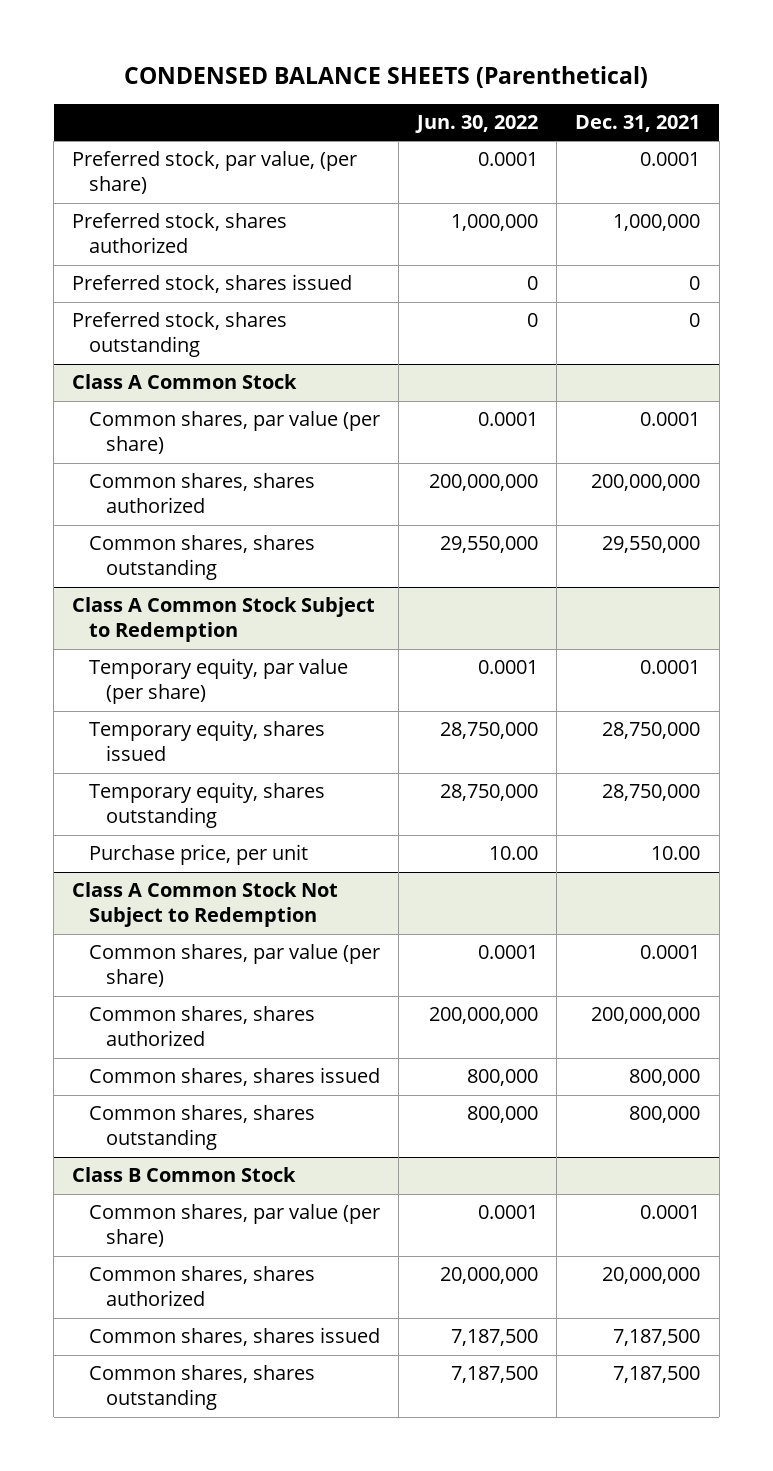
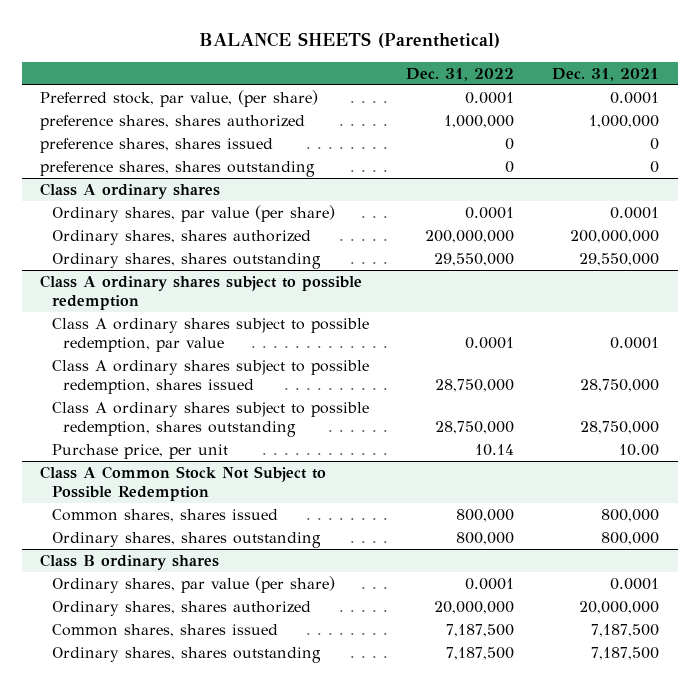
- CONDENSED BALANCE SHEETS (Parenthetical)
+ BALANCE SHEETS (Parenthetical)
- | Jun. 30, 2022 | Dec. 31, 2021
+ | Dec. 31, 2022 | Dec. 31, 2021
- Preferred stock, shares authorized | 1,000,000 | 1,000,000
- Preferred stock, shares issued | 0 | 0
- Preferred stock, shares outstanding | 0 | 0
- Class A Common Stock
- Common shares, par value (per share) | 0.0001 | 0.0001
- Common shares, shares authorized | 200,000,000 | 200,000,000
- Common shares, shares outstanding | 29,550,000 | 29,550,000
- Class A Common Stock Subject to Redemption
- Temporary equity, par value (per share) | 0.0001 | 0.0001
- Temporary equity, shares issued | 28,750,000 | 28,750,000
- Temporary equity, shares outstanding | 28,750,000 | 28,750,000
+ preference shares, shares authorized | 1,000,000 | 1,000,000
+ preference shares, shares issued | 0 | 0
+ preference shares, shares outstanding | 0 | 0
+ Class A ordinary shares
+ Ordinary shares, par value (per share) | 0.0001 | 0.0001
+ Ordinary shares, shares authorized | 200,000,000 | 200,000,000
+ Ordinary shares, shares outstanding | 29,550,000 | 29,550,000
+ Class A ordinary shares subject to possible redemption
+ Class A ordinary shares subject to possible redemption, par value | 0.0001 | 0.0001
+ Class A ordinary shares subject to possible redemption, shares issued | 28,750,000 | 28,750,000
+ Class A ordinary shares subject to possible redemption, shares outstanding | 28,750,000 | 28,750,000
- Class A Common Stock Not Subject to Redemption
- Common shares, par value (per share) | 0.0001 | 0.0001
- Common shares, shares authorized | 200,000,000 | 200,000,000
+ Class A Common Stock Not Subject to Possible Redemption
- Common shares, shares outstanding | 800,000 | 800,000
- Class B Common Stock
- Common shares, par value (per share) | 0.0001 | 0.0001
- Common shares, shares authorized | 20,000,000 | 20,000,000
+ Ordinary shares, shares outstanding | 800,000 | 800,000
+ Class B ordinary shares
+ Ordinary shares, par value (per share) | 0.0001 | 0.0001
+ Ordinary shares, shares authorized | 20,000,000 | 20,000,000
- Common shares, shares outstanding | 7,187,500 | 7,187,500
+ Ordinary shares, shares outstanding | 7,187,500 | 7,187,500

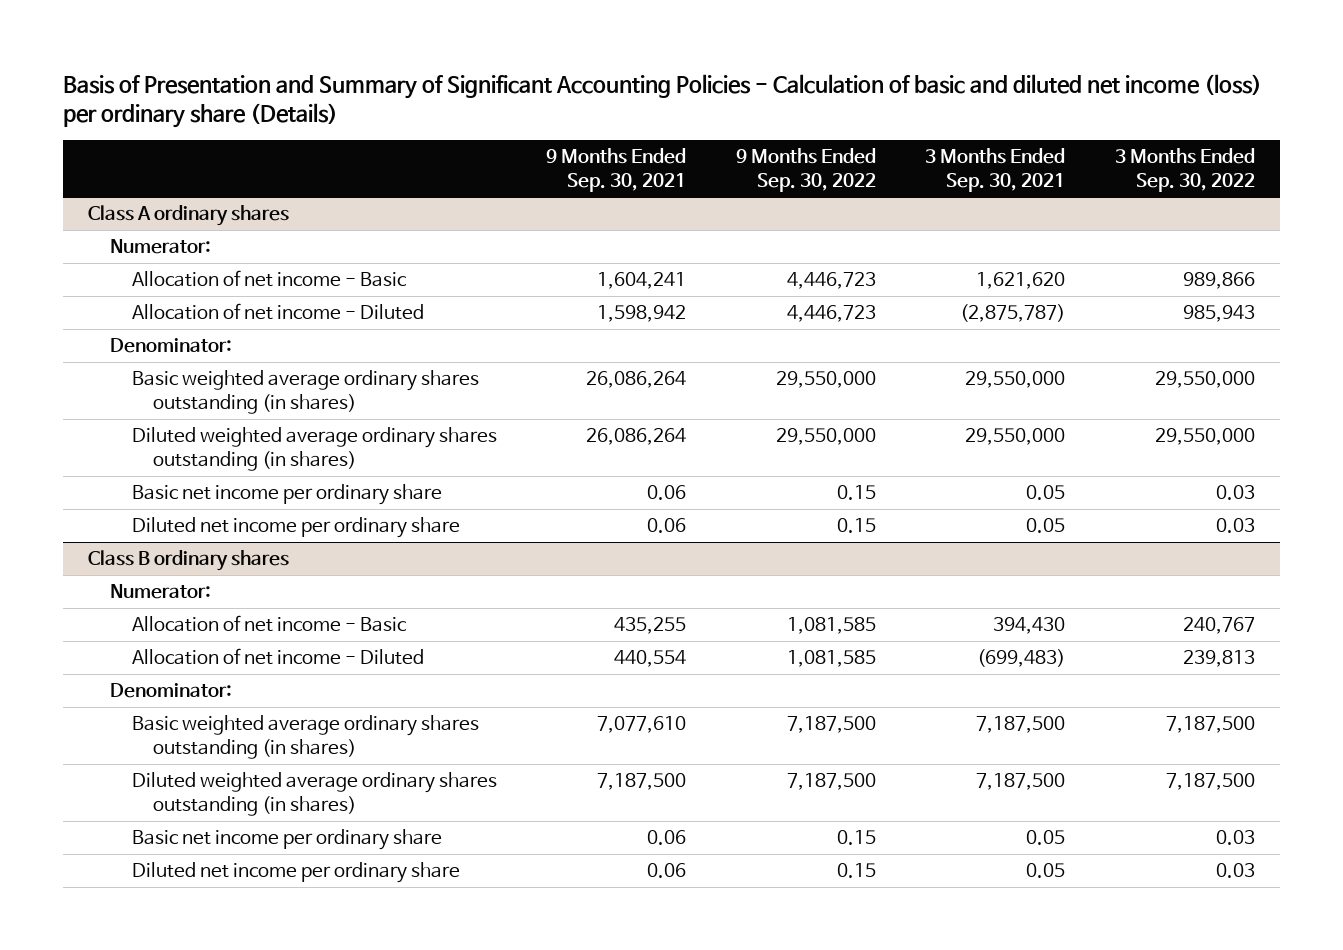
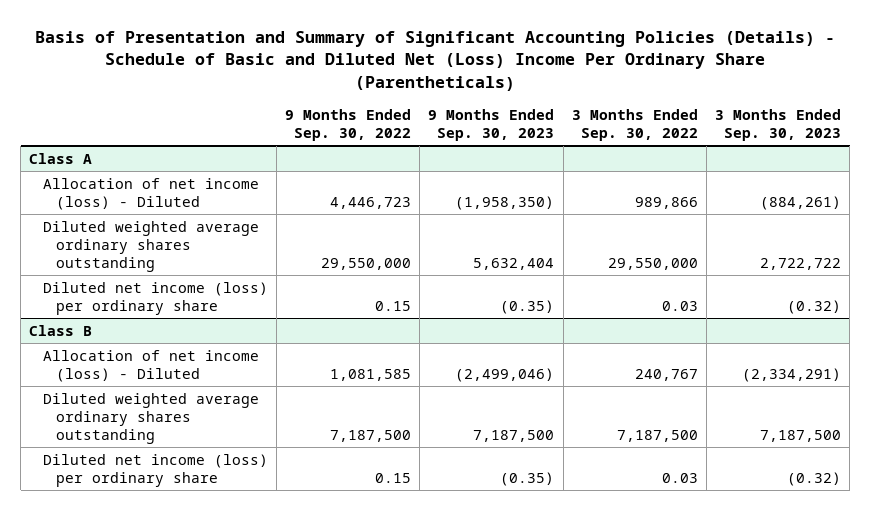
- Basis of Presentation and Summary of Significant Accounting Policies - Calculation of basic and diluted net income (loss) per ordinary share (Details)
+ Basis of Presentation and Summary of Significant Accounting Policies (Details) - Schedule of Basic and Diluted Net (Loss) Income Per Ordinary Share (Parentheticals)
- | 9 Months Ended Sep. 30, 2021 | 9 Months Ended Sep. 30, 2022 | 3 Months Ended Sep. 30, 2021 | 3 Months Ended Sep. 30, 2022
+ | 9 Months Ended Sep. 30, 2022 | 9 Months Ended Sep. 30, 2023 | 3 Months Ended Sep. 30, 2022 | 3 Months Ended Sep. 30, 2023
- Class A ordinary shares
- Numerator:
- Allocation of net income - Basic | 1,604,241 | 4,446,723 | 1,621,620 | 989,866
- Allocation of net income - Diluted | 1,598,942 | 4,446,723 | (2,875,787) | 985,943
- Denominator:
- Basic weighted average ordinary shares outstanding (in shares) | 26,086,264 | 29,550,000 | 29,550,000 | 29,550,000
- Diluted weighted average ordinary shares outstanding (in shares) | 26,086,264 | 29,550,000 | 29,550,000 | 29,550,000
- Basic net income per ordinary share | 0.06 | 0.15 | 0.05 | 0.03
- Diluted net income per ordinary share | 0.06 | 0.15 | 0.05 | 0.03
- Class B ordinary shares
- Numerator:
- Allocation of net income - Basic | 435,255 | 1,081,585 | 394,430 | 240,767
- Allocation of net income - Diluted | 440,554 | 1,081,585 | (699,483) | 239,813
- Denominator:
- Basic weighted average ordinary shares outstanding (in shares) | 7,077,610 | 7,187,500 | 7,187,500 | 7,187,500
- Diluted weighted average ordinary shares outstanding (in shares) | 7,187,500 | 7,187,500 | 7,187,500 | 7,187,500
- Basic net income per ordinary share | 0.06 | 0.15 | 0.05 | 0.03
- Diluted net income per ordinary share | 0.06 | 0.15 | 0.05 | 0.03
+ Class A
+ Allocation of net income (loss) - Diluted | 4,446,723 | (1,958,350) | 989,866 | (884,261)
+ Diluted weighted average ordinary shares outstanding | 29,550,000 | 5,632,404 | 29,550,000 | 2,722,722
+ Diluted net income (loss) per ordinary share | 0.15 | (0.35) | 0.03 | (0.32)
+ Class B
+ Allocation of net income (loss) - Diluted | 1,081,585 | (2,499,046) | 240,767 | (2,334,291)
+ Diluted weighted average ordinary shares outstanding | 7,187,500 | 7,187,500 | 7,187,500 | 7,187,500
+ Diluted net income (loss) per ordinary share | 0.15 | (0.35) | 0.03 | (0.32)

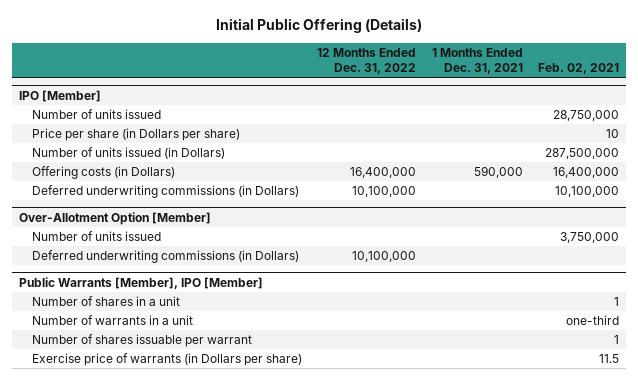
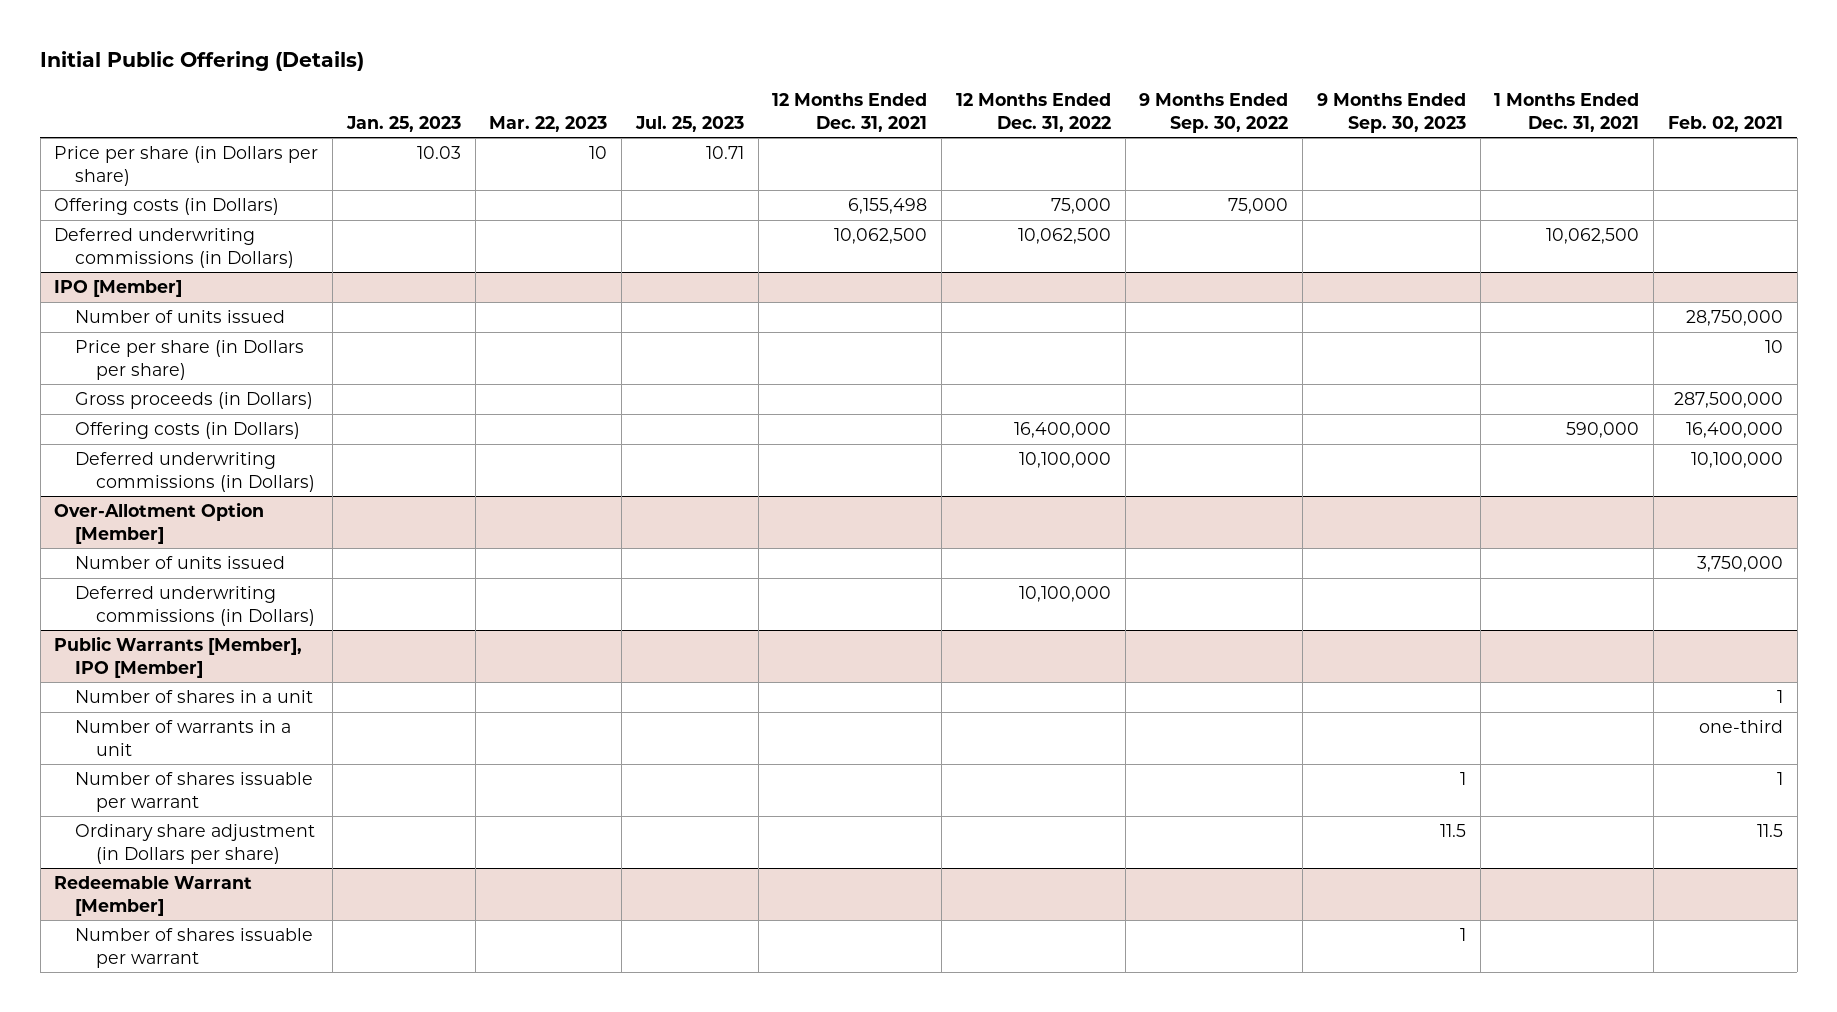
- | 12 Months Ended Dec. 31, 2022 | 1 Months Ended Dec. 31, 2021 | Feb. 02, 2021
+ | Jan. 25, 2023 | Mar. 22, 2023 | Jul. 25, 2023 | 12 Months Ended Dec. 31, 2021 | 12 Months Ended Dec. 31, 2022 | 9 Months Ended Sep. 30, 2022 | 9 Months Ended Sep. 30, 2023 | 1 Months Ended Dec. 31, 2021 | Feb. 02, 2021
+ Price per share (in Dollars per share) | 10.03 | 10 | 10.71 | | | | | |
+ Offering costs (in Dollars) | | | | 6,155,498 | 75,000 | 75,000 | | |
+ Deferred underwriting commissions (in Dollars) | | | | 10,062,500 | 10,062,500 | | | 10,062,500 |
@ IPO [Member]
- Number of units issued (in Dollars) | | | 287,500,000
+ Gross proceeds (in Dollars) | | | | | | | | | 287,500,000
@ Public Warrants [Member], IPO [Member]
- Exercise price of warrants (in Dollars per share) | | | 11.5
+ Ordinary share adjustment (in Dollars per share) | | | | | | | 11.5 | | 11.5
+ Redeemable Warrant [Member]
+ Number of shares issuable per warrant | | | | | | | 1 | |

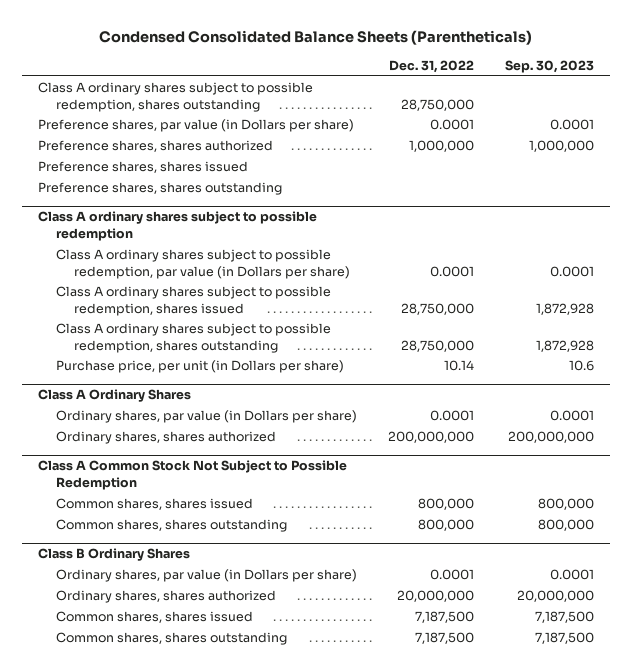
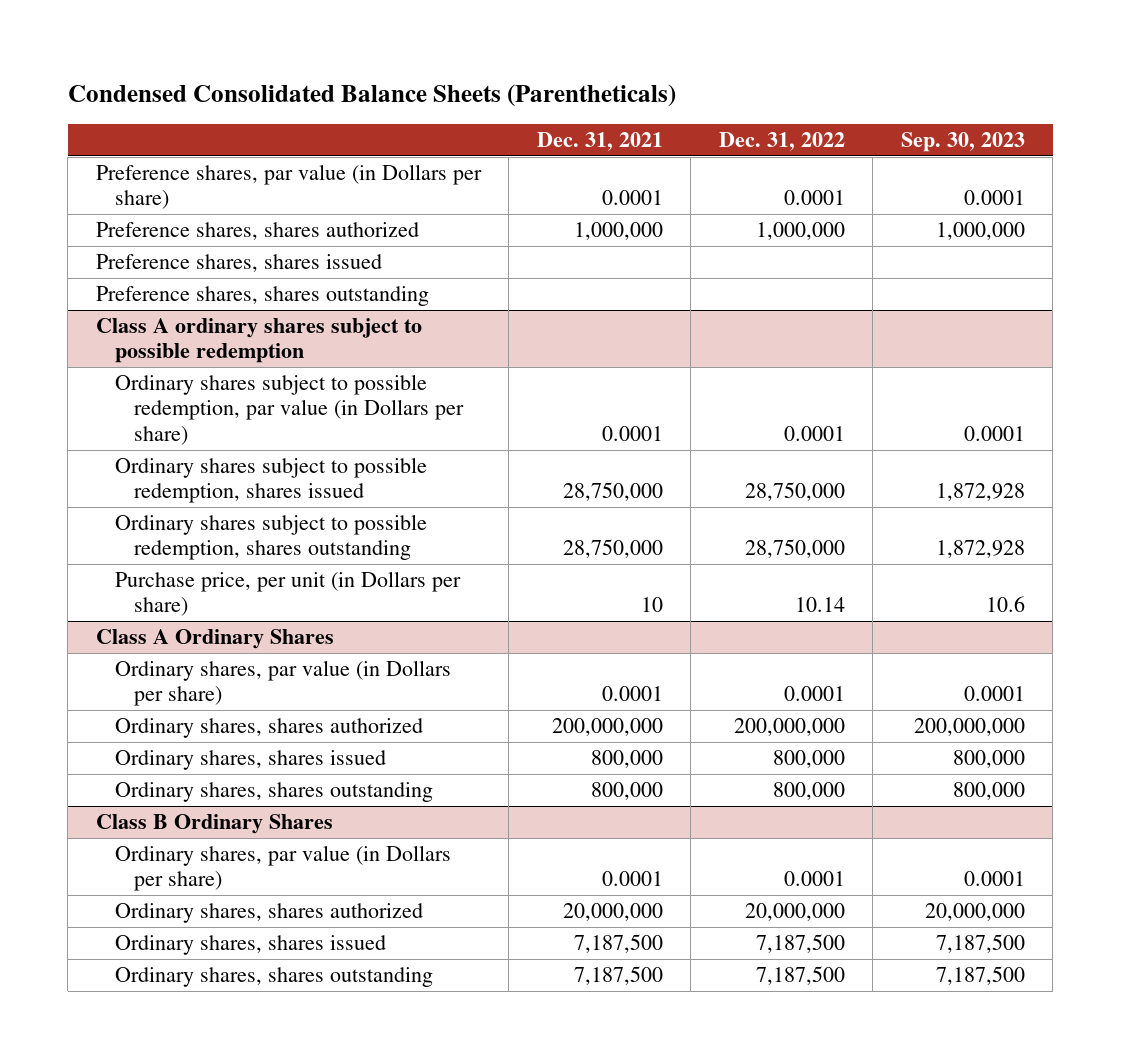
- | Dec. 31, 2022 | Sep. 30, 2023
+ | Dec. 31, 2021 | Dec. 31, 2022 | Sep. 30, 2023
- Class A ordinary shares subject to possible redemption, shares outstanding | 28,750,000 |
@ Class A ordinary shares subject to possible redemption
- Class A ordinary shares subject to possible redemption, par value (in Dollars per share) | 0.0001 | 0.0001
- Class A ordinary shares subject to possible redemption, shares issued | 28,750,000 | 1,872,928
- Class A ordinary shares subject to possible redemption, shares outstanding | 28,750,000 | 1,872,928
+ Ordinary shares subject to possible redemption, par value (in Dollars per share) | 0.0001 | 0.0001 | 0.0001
+ Ordinary shares subject to possible redemption, shares issued | 28,750,000 | 28,750,000 | 1,872,928
+ Ordinary shares subject to possible redemption, shares outstanding | 28,750,000 | 28,750,000 | 1,872,928
- Class A Common Stock Not Subject to Possible Redemption
- Common shares, shares issued | 800,000 | 800,000
- Common shares, shares outstanding | 800,000 | 800,000
@ Class A Ordinary Shares
+ Ordinary shares, shares issued | 800,000 | 800,000 | 800,000
+ Ordinary shares, shares outstanding | 800,000 | 800,000 | 800,000
@ Class B Ordinary Shares
- Common shares, shares issued | 7,187,500 | 7,187,500
- Common shares, shares outstanding | 7,187,500 | 7,187,500
+ Ordinary shares, shares issued | 7,187,500 | 7,187,500 | 7,187,500
+ Ordinary shares, shares outstanding | 7,187,500 | 7,187,500 | 7,187,500

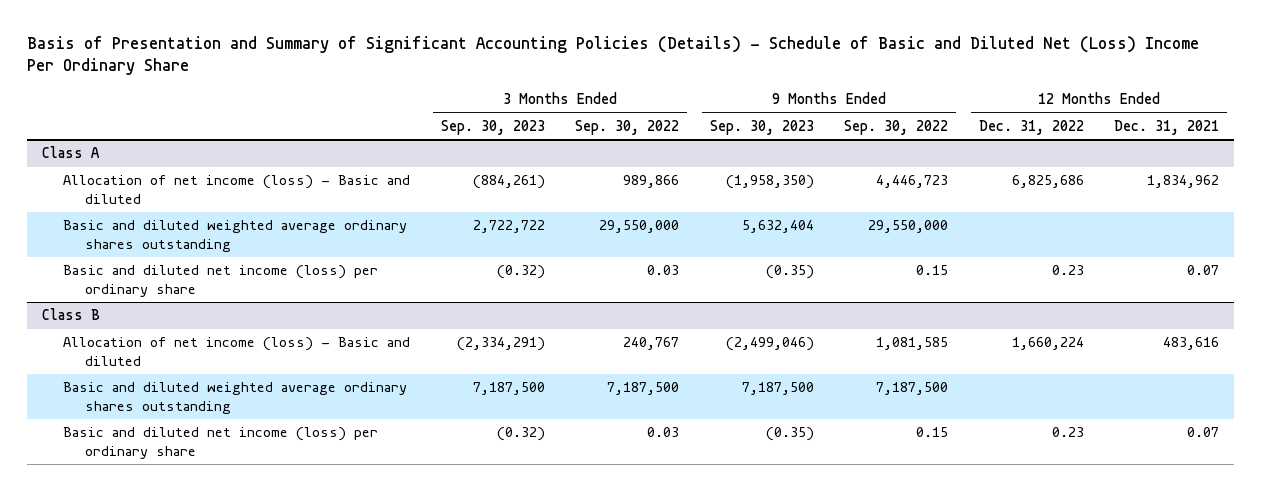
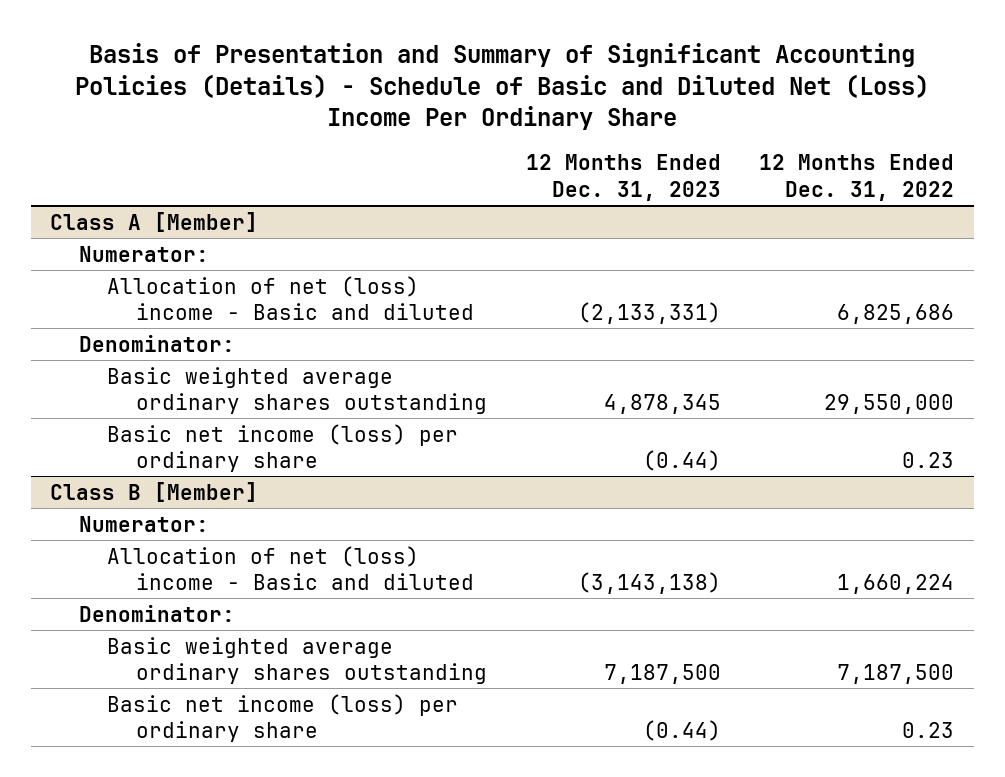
- | 3 Months Ended Sep. 30, 2023 | 3 Months Ended Sep. 30, 2022 | 9 Months Ended Sep. 30, 2023 | 9 Months Ended Sep. 30, 2022 | 12 Months Ended Dec. 31, 2022 | 12 Months Ended Dec. 31, 2021
+ | 12 Months Ended Dec. 31, 2023 | 12 Months Ended Dec. 31, 2022
- Class A
- Allocation of net income (loss) - Basic and diluted | (884,261) | 989,866 | (1,958,350) | 4,446,723 | 6,825,686 | 1,834,962
- Basic and diluted weighted average ordinary shares outstanding | 2,722,722 | 29,550,000 | 5,632,404 | 29,550,000 | |
- Basic and diluted net income (loss) per ordinary share | (0.32) | 0.03 | (0.35) | 0.15 | 0.23 | 0.07
- Class B
- Allocation of net income (loss) - Basic and diluted | (2,334,291) | 240,767 | (2,499,046) | 1,081,585 | 1,660,224 | 483,616
- Basic and diluted weighted average ordinary shares outstanding | 7,187,500 | 7,187,500 | 7,187,500 | 7,187,500 | |
- Basic and diluted net income (loss) per ordinary share | (0.32) | 0.03 | (0.35) | 0.15 | 0.23 | 0.07
+ Class A [Member]
+ Numerator:
+ Allocation of net (loss) income - Basic and diluted | (2,133,331) | 6,825,686
+ Denominator:
+ Basic weighted average ordinary shares outstanding | 4,878,345 | 29,550,000
+ Basic net income (loss) per ordinary share | (0.44) | 0.23
+ Class B [Member]
+ Numerator:
+ Allocation of net (loss) income - Basic and diluted | (3,143,138) | 1,660,224
+ Denominator:
+ Basic weighted average ordinary shares outstanding | 7,187,500 | 7,187,500
+ Basic net income (loss) per ordinary share | (0.44) | 0.23

